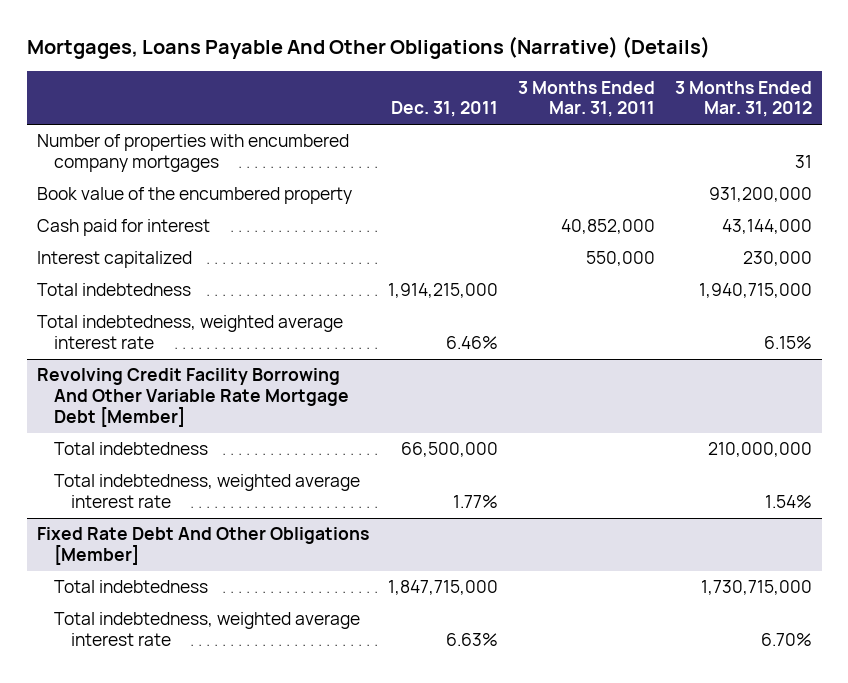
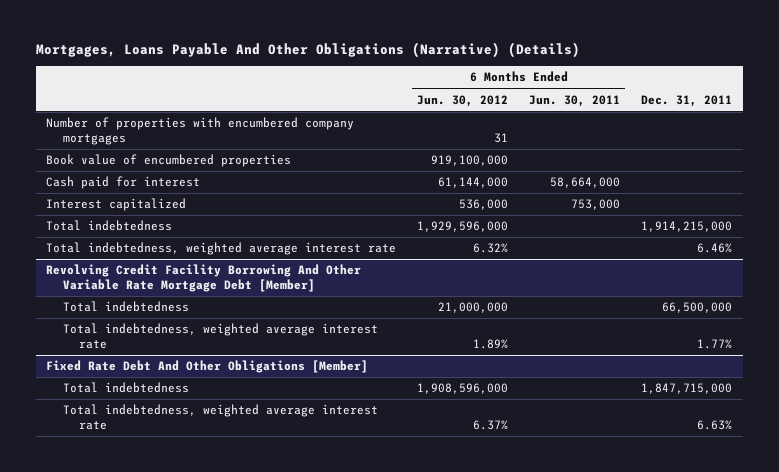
- | Dec. 31, 2011 | 3 Months Ended Mar. 31, 2011 | 3 Months Ended Mar. 31, 2012
+ | 6 Months Ended Jun. 30, 2012 | 6 Months Ended Jun. 30, 2011 | Dec. 31, 2011
- Book value of the encumbered property | | | 931,200,000
+ Book value of encumbered properties | 919,100,000 | |

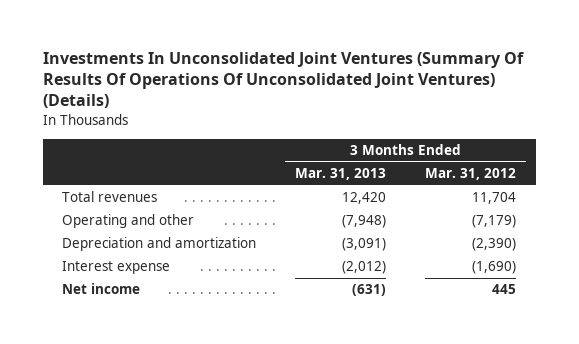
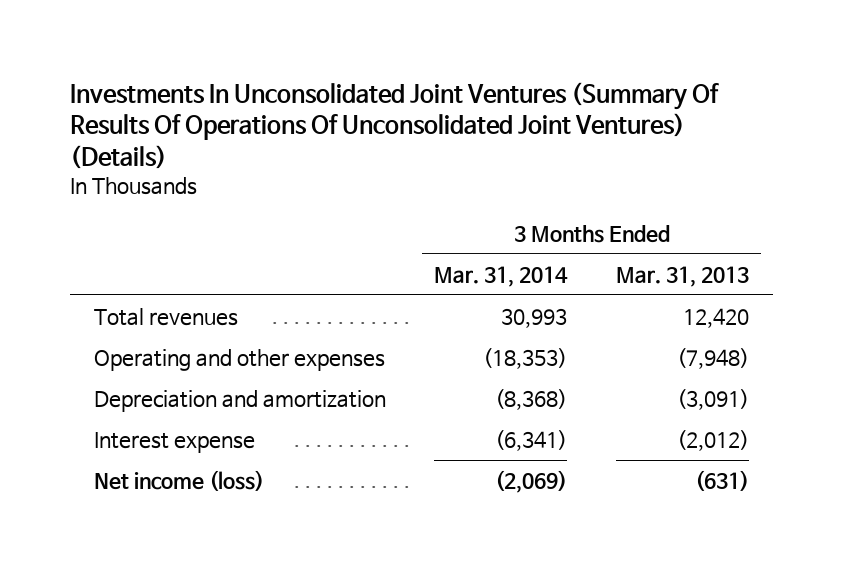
- | 3 Months Ended Mar. 31, 2013 | 3 Months Ended Mar. 31, 2012
+ | 3 Months Ended Mar. 31, 2014 | 3 Months Ended Mar. 31, 2013
- Operating and other | (7,948) | (7,179)
+ Operating and other expenses | (18,353) | (7,948)
- Net income | (631) | 445
+ Net income (loss) | (2,069) | (631)

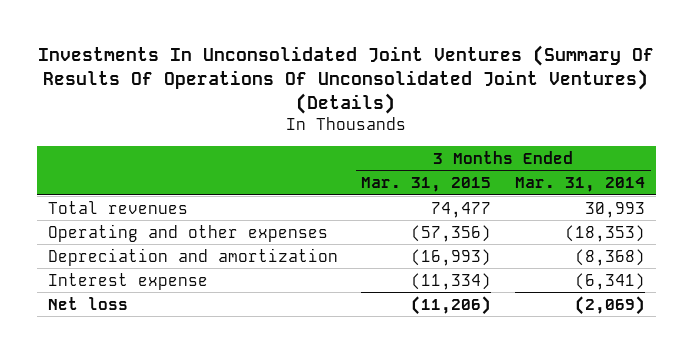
- | 3 Months Ended Mar. 31, 2014 | 3 Months Ended Mar. 31, 2013
+ | 3 Months Ended Mar. 31, 2015 | 3 Months Ended Mar. 31, 2014
- Net income (loss) | (2,069) | (631)
+ Net loss | (11,206) | (2,069)

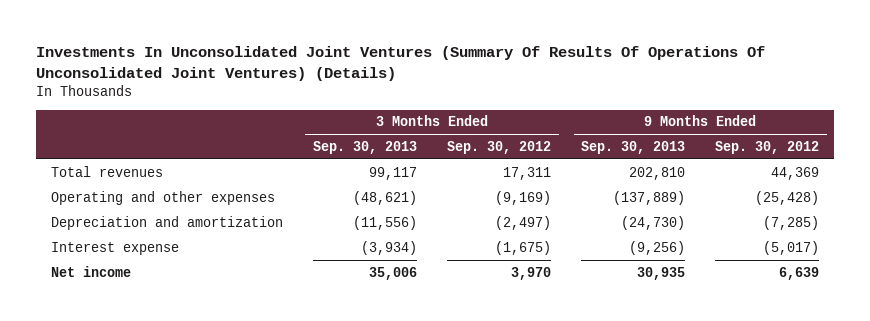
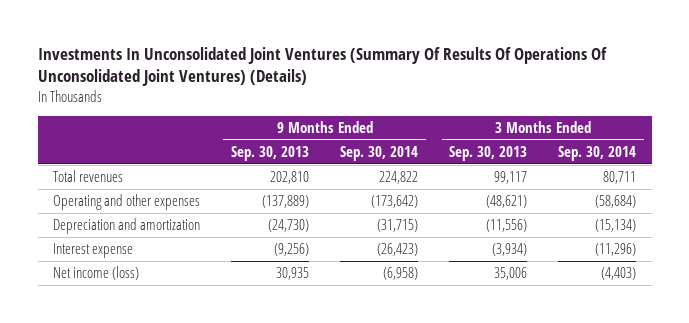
- | 3 Months Ended Sep. 30, 2013 | 3 Months Ended Sep. 30, 2012 | 9 Months Ended Sep. 30, 2013 | 9 Months Ended Sep. 30, 2012
+ | 9 Months Ended Sep. 30, 2013 | 9 Months Ended Sep. 30, 2014 | 3 Months Ended Sep. 30, 2013 | 3 Months Ended Sep. 30, 2014
- Net income | 35,006 | 3,970 | 30,935 | 6,639
+ Net income (loss) | 30,935 | (6,958) | 35,006 | (4,403)

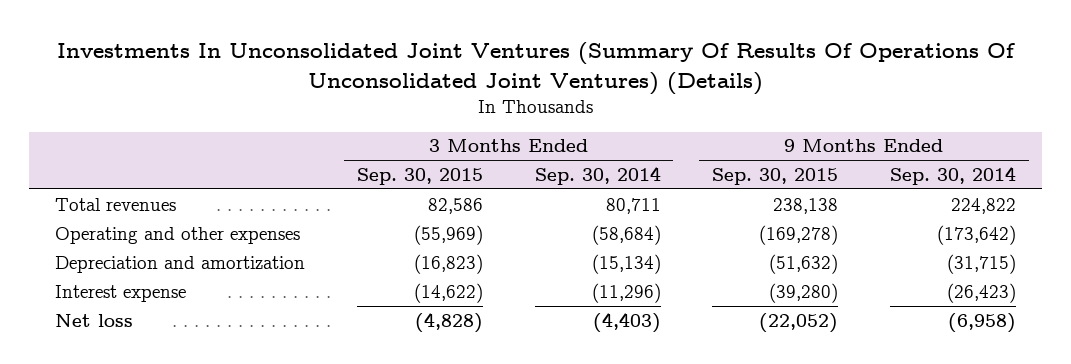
- | 9 Months Ended Sep. 30, 2013 | 9 Months Ended Sep. 30, 2014 | 3 Months Ended Sep. 30, 2013 | 3 Months Ended Sep. 30, 2014
+ | 3 Months Ended Sep. 30, 2015 | 3 Months Ended Sep. 30, 2014 | 9 Months Ended Sep. 30, 2015 | 9 Months Ended Sep. 30, 2014
- Net income (loss) | 30,935 | (6,958) | 35,006 | (4,403)
+ Net loss | (4,828) | (4,403) | (22,052) | (6,958)

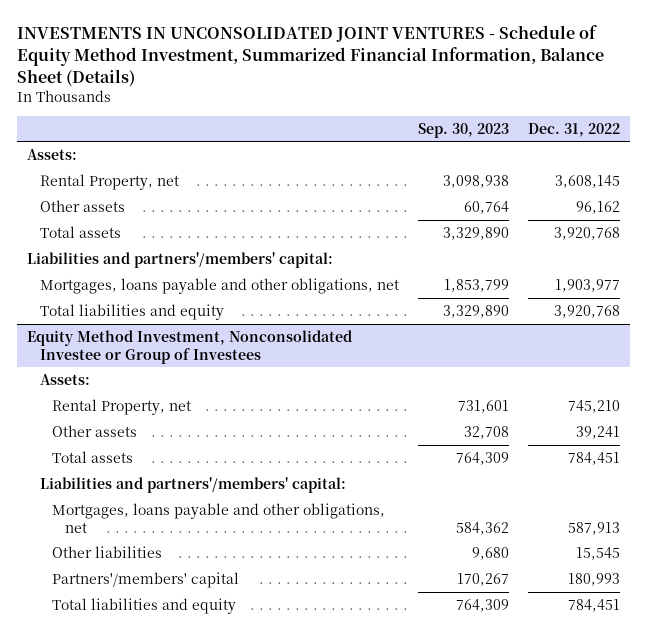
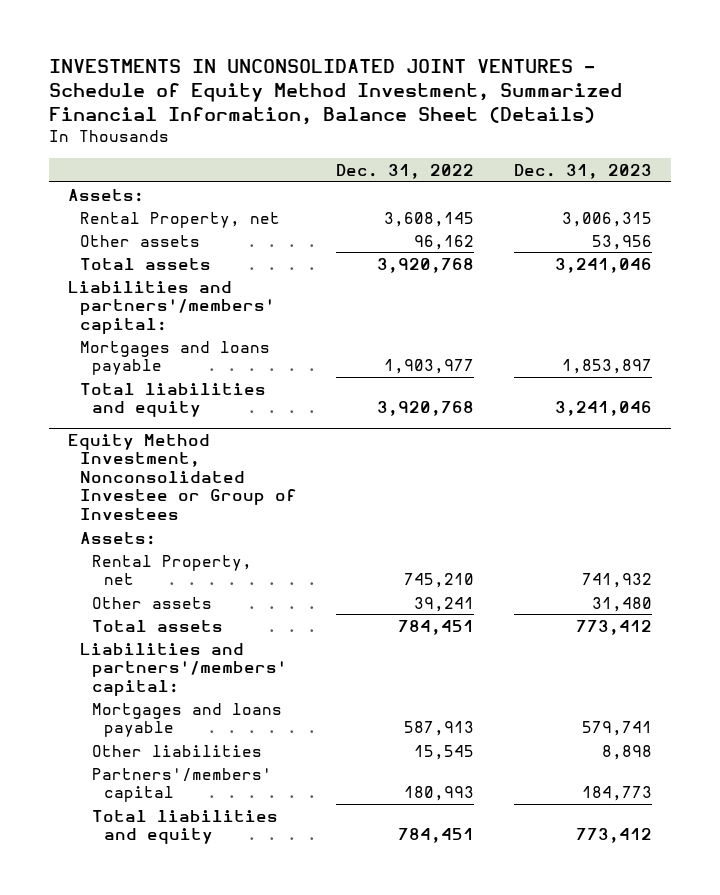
- | Sep. 30, 2023 | Dec. 31, 2022
+ | Dec. 31, 2022 | Dec. 31, 2023
- Mortgages, loans payable and other obligations, net | 1,853,799 | 1,903,977
+ Mortgages and loans payable | 1,903,977 | 1,853,897
@ Equity Method Investment, Nonconsolidated Investee or Group of Investees
- Mortgages, loans payable and other obligations, net | 584,362 | 587,913
+ Mortgages and loans payable | 587,913 | 579,741

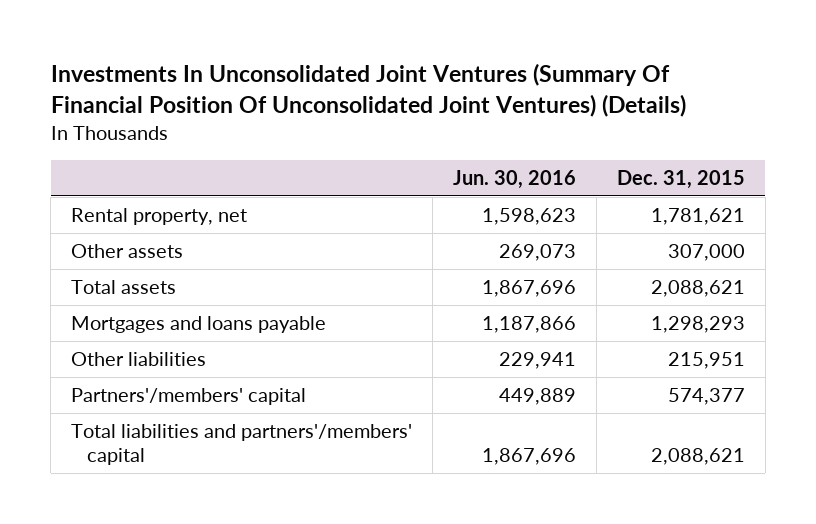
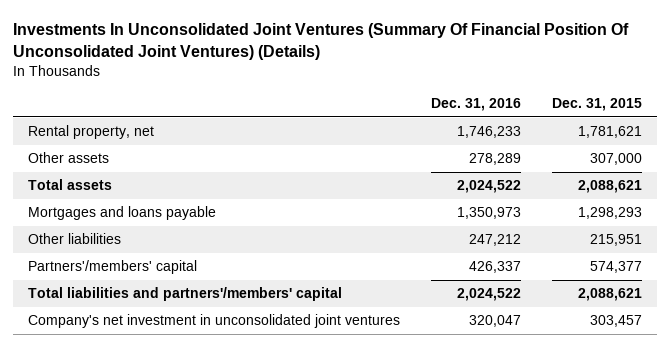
- | Jun. 30, 2016 | Dec. 31, 2015
+ | Dec. 31, 2016 | Dec. 31, 2015
+ Company's net investment in unconsolidated joint ventures | 320,047 | 303,457

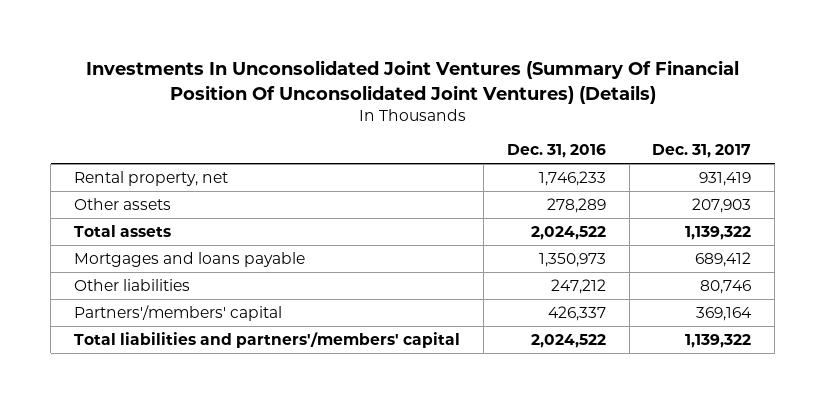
- | Dec. 31, 2016 | Dec. 31, 2015
+ | Dec. 31, 2016 | Dec. 31, 2017
- Company's net investment in unconsolidated joint ventures | 320,047 | 303,457

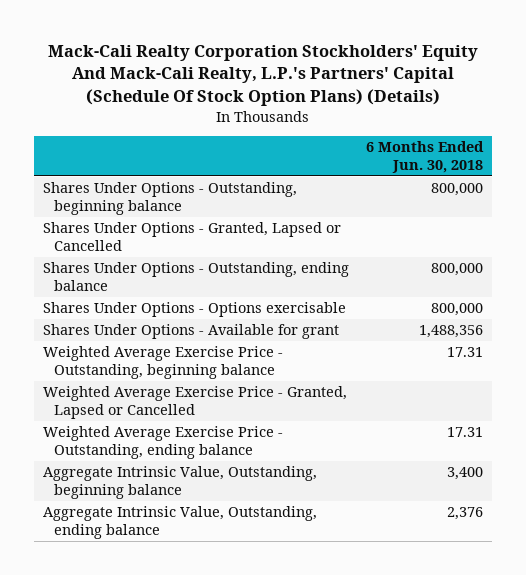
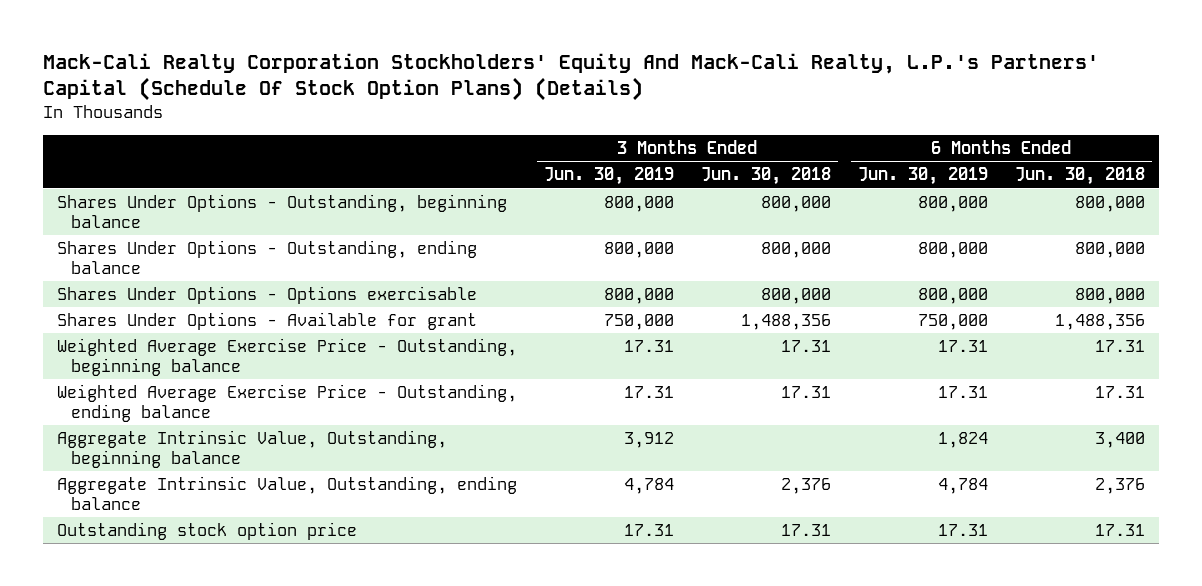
- | 6 Months Ended Jun. 30, 2018
+ | 3 Months Ended Jun. 30, 2019 | 3 Months Ended Jun. 30, 2018 | 6 Months Ended Jun. 30, 2019 | 6 Months Ended Jun. 30, 2018
- Shares Under Options - Granted, Lapsed or Cancelled
- Weighted Average Exercise Price - Granted, Lapsed or Cancelled
+ Outstanding stock option price | 17.31 | 17.31 | 17.31 | 17.31

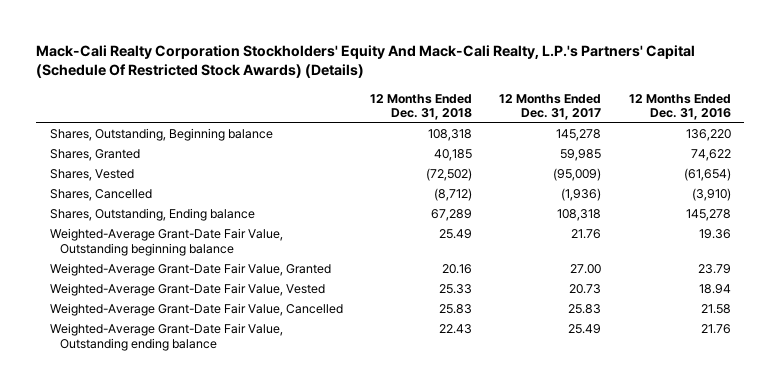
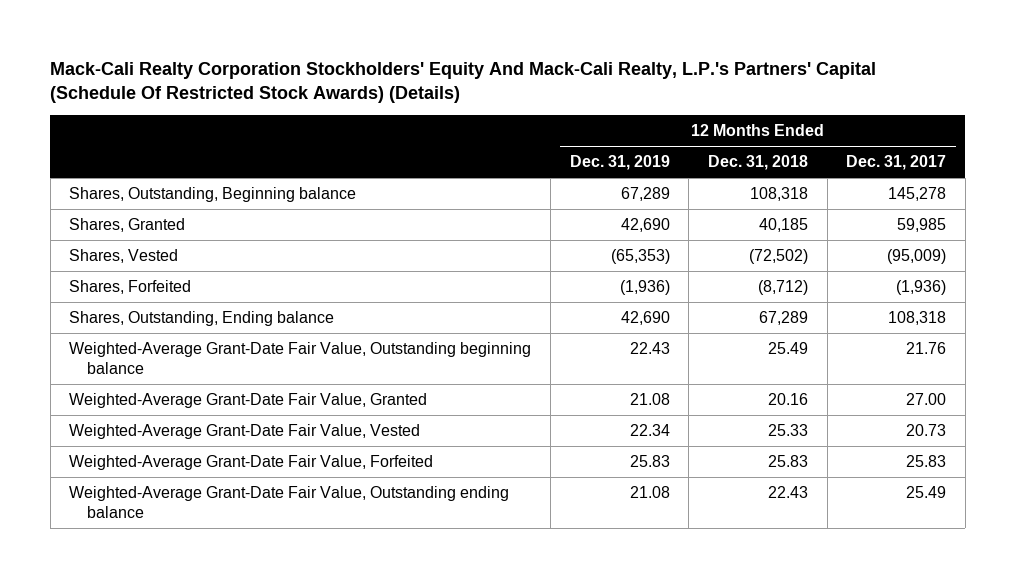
- | 12 Months Ended Dec. 31, 2018 | 12 Months Ended Dec. 31, 2017 | 12 Months Ended Dec. 31, 2016
+ | 12 Months Ended Dec. 31, 2019 | 12 Months Ended Dec. 31, 2018 | 12 Months Ended Dec. 31, 2017
- Shares, Cancelled | (8,712) | (1,936) | (3,910)
+ Shares, Forfeited | (1,936) | (8,712) | (1,936)
- Weighted-Average Grant-Date Fair Value, Cancelled | 25.83 | 25.83 | 21.58
+ Weighted-Average Grant-Date Fair Value, Forfeited | 25.83 | 25.83 | 25.83

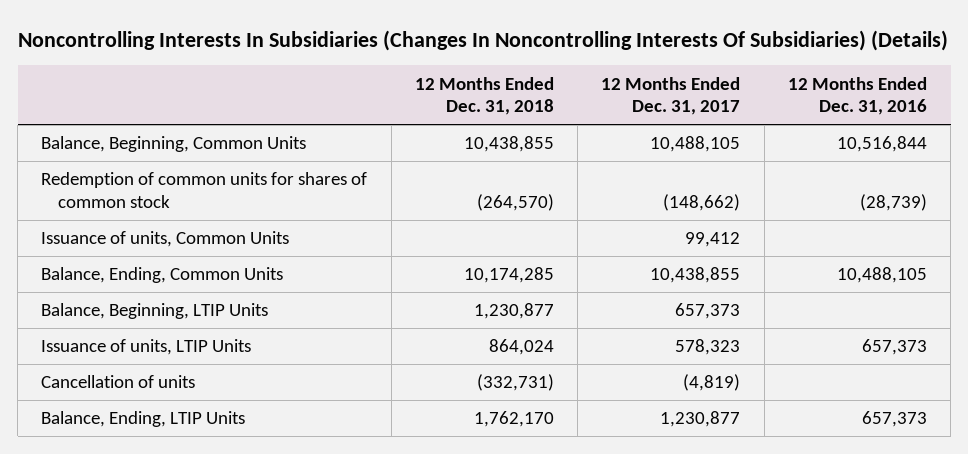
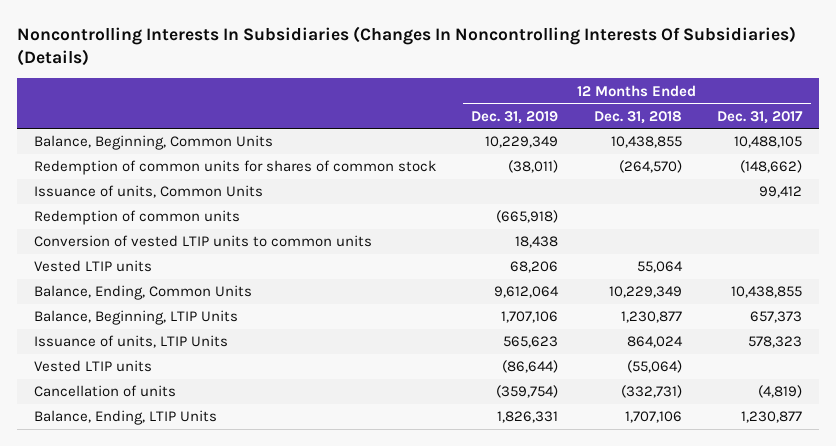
- | 12 Months Ended Dec. 31, 2018 | 12 Months Ended Dec. 31, 2017 | 12 Months Ended Dec. 31, 2016
+ | 12 Months Ended Dec. 31, 2019 | 12 Months Ended Dec. 31, 2018 | 12 Months Ended Dec. 31, 2017
- Balance, Ending, Common Units | 10,174,285 | 10,438,855 | 10,488,105
+ Redemption of common units | (665,918) | |
+ Conversion of vested LTIP units to common units | 18,438 | |
+ Vested LTIP units | 68,206 | 55,064 |
+ Balance, Ending, Common Units | 9,612,064 | 10,229,349 | 10,438,855
+ Vested LTIP units | (86,644) | (55,064) |
- Balance, Ending, LTIP Units | 1,762,170 | 1,230,877 | 657,373
+ Balance, Ending, LTIP Units | 1,826,331 | 1,707,106 | 1,230,877

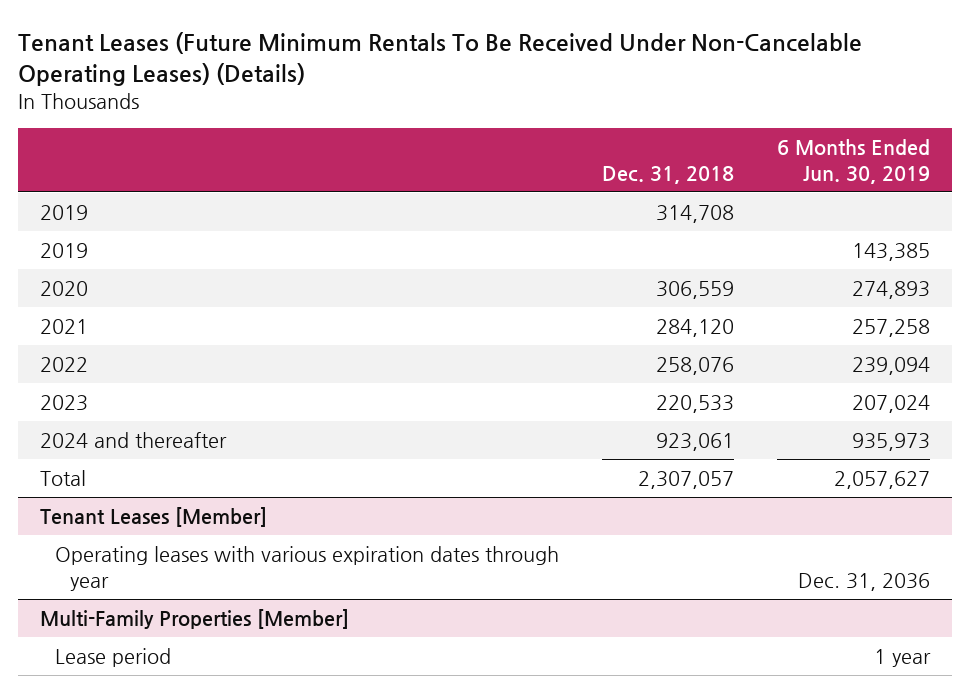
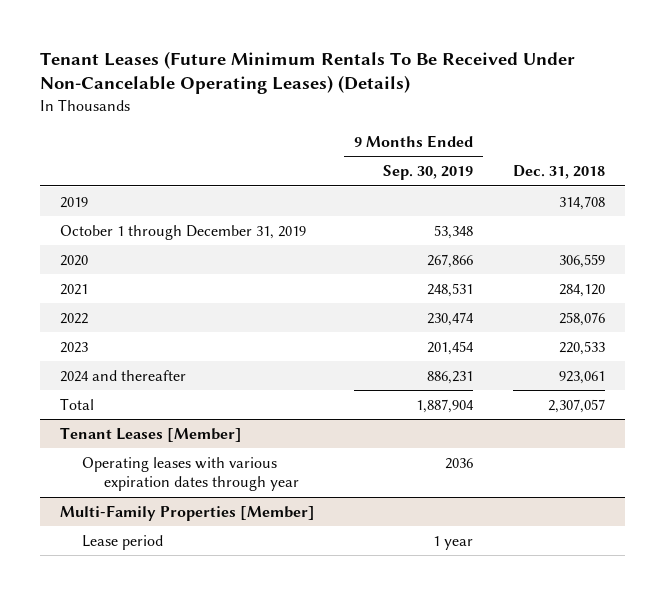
- | Dec. 31, 2018 | 6 Months Ended Jun. 30, 2019
+ | 9 Months Ended Sep. 30, 2019 | Dec. 31, 2018
- 2019 | | 143,385
+ October 1 through December 31, 2019 | 53,348 |

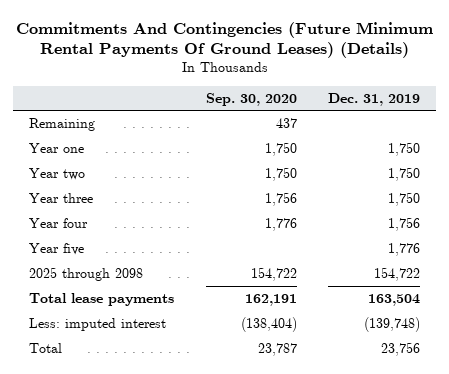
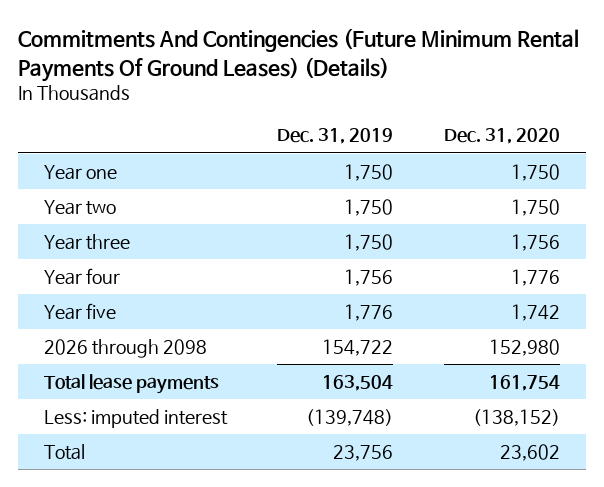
- | Sep. 30, 2020 | Dec. 31, 2019
+ | Dec. 31, 2019 | Dec. 31, 2020
- Remaining | 437 |
- 2025 through 2098 | 154,722 | 154,722
+ 2026 through 2098 | 154,722 | 152,980

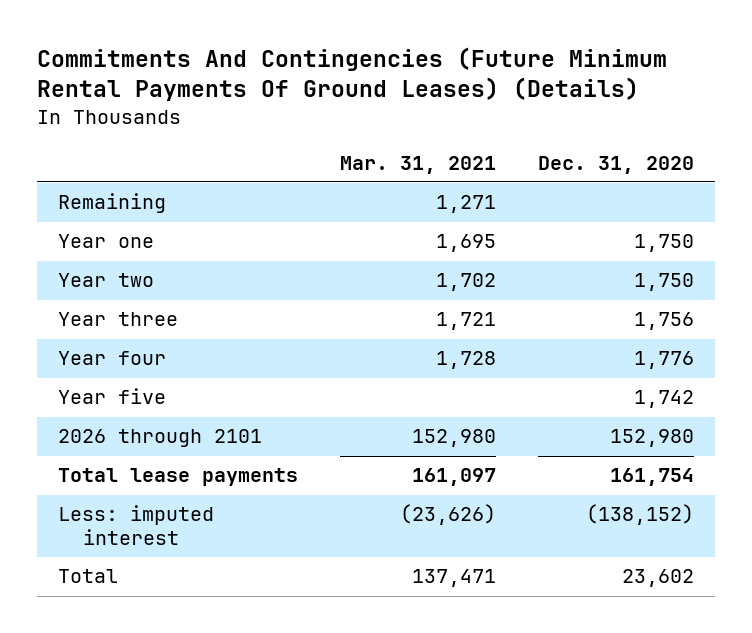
- | Dec. 31, 2019 | Dec. 31, 2020
+ | Mar. 31, 2021 | Dec. 31, 2020
+ Remaining | 1,271 |
- 2026 through 2098 | 154,722 | 152,980
+ 2026 through 2101 | 152,980 | 152,980

